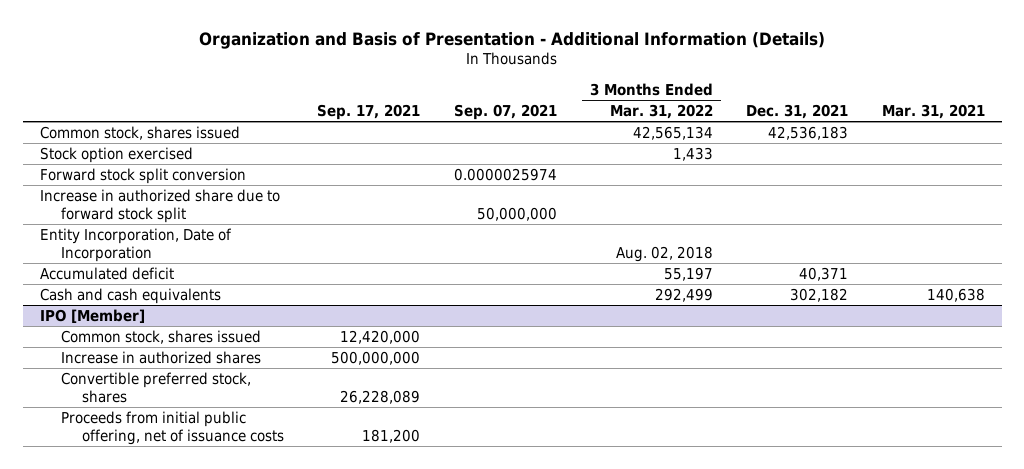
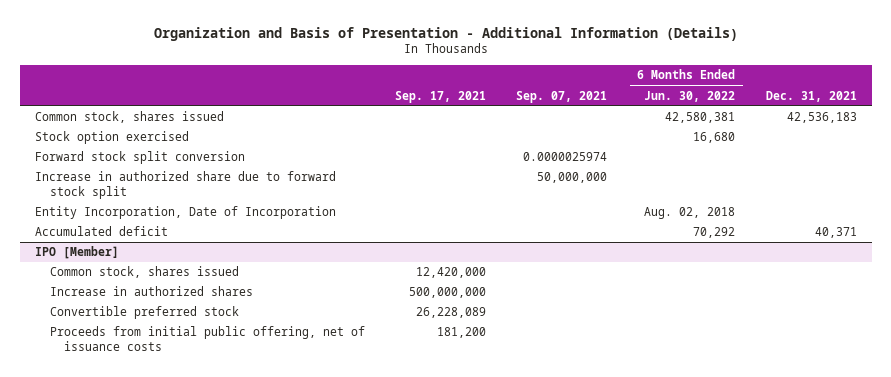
- | Sep. 17, 2021 | Sep. 07, 2021 | 3 Months Ended Mar. 31, 2022 | Dec. 31, 2021 | Mar. 31, 2021
+ | Sep. 17, 2021 | Sep. 07, 2021 | 6 Months Ended Jun. 30, 2022 | Dec. 31, 2021
- Cash and cash equivalents | | | 292,499 | 302,182 | 140,638
@ IPO [Member]
- Convertible preferred stock, shares | 26,228,089 | | | |
+ Convertible preferred stock | 26,228,089 | | |

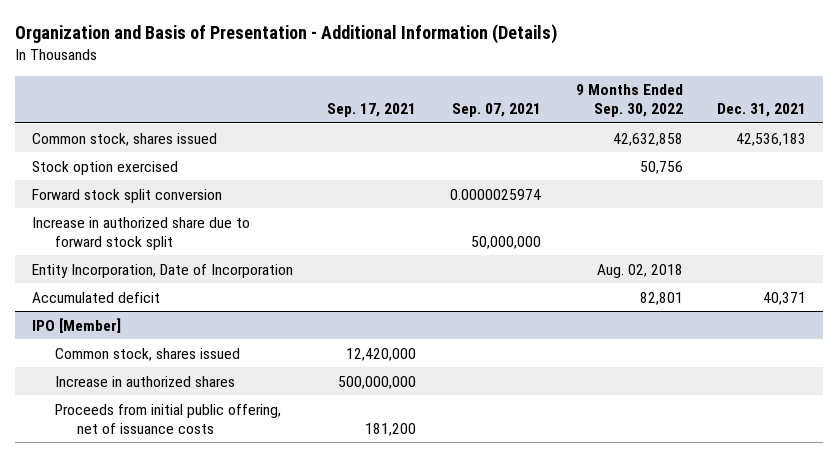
- | Sep. 17, 2021 | Sep. 07, 2021 | 6 Months Ended Jun. 30, 2022 | Dec. 31, 2021
+ | Sep. 17, 2021 | Sep. 07, 2021 | 9 Months Ended Sep. 30, 2022 | Dec. 31, 2021
@ IPO [Member]
- Convertible preferred stock | 26,228,089 | | |

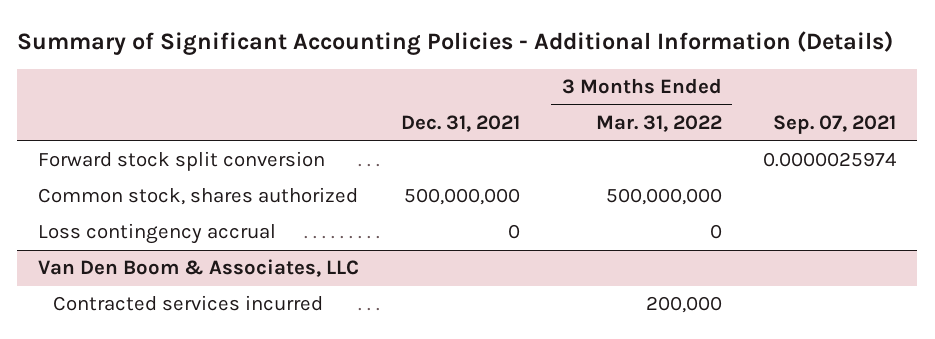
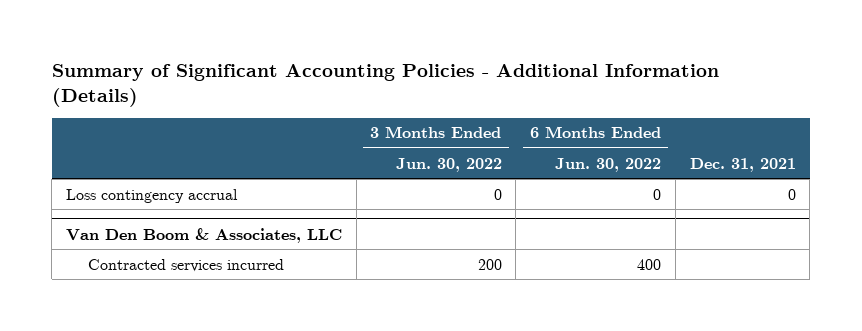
- | Dec. 31, 2021 | 3 Months Ended Mar. 31, 2022 | Sep. 07, 2021
+ | 3 Months Ended Jun. 30, 2022 | 6 Months Ended Jun. 30, 2022 | Dec. 31, 2021
- Forward stock split conversion | | | 0.0000025974
- Common stock, shares authorized | 500,000,000 | 500,000,000 |

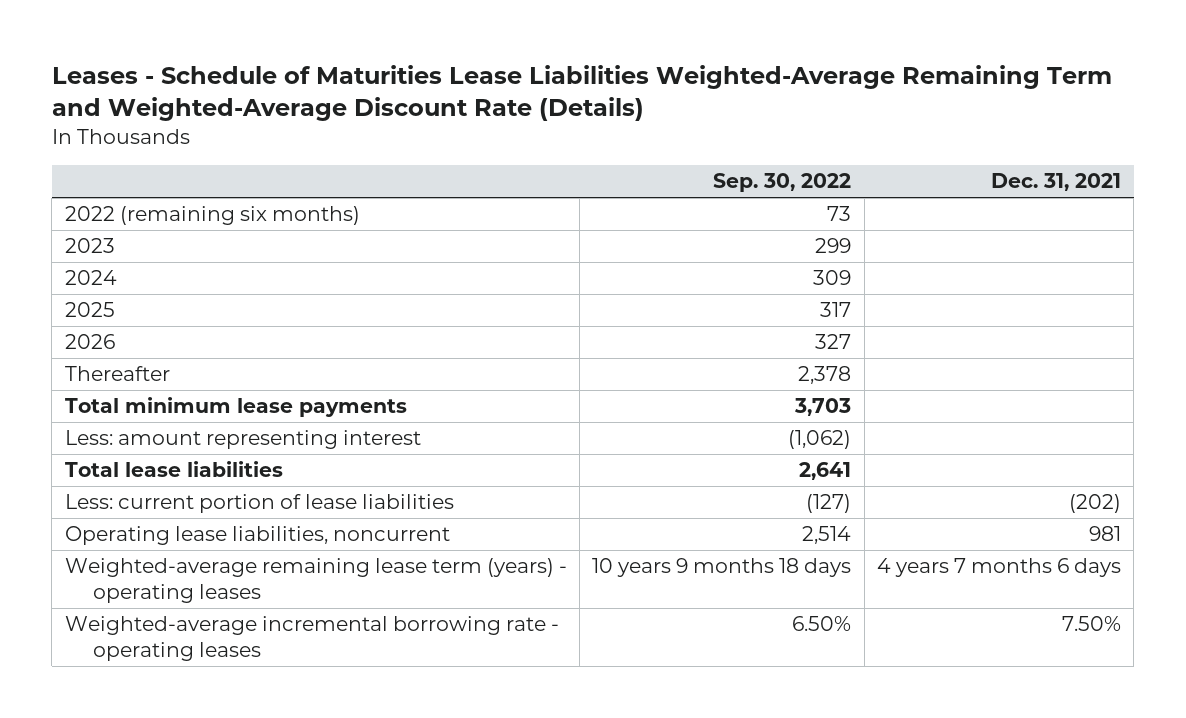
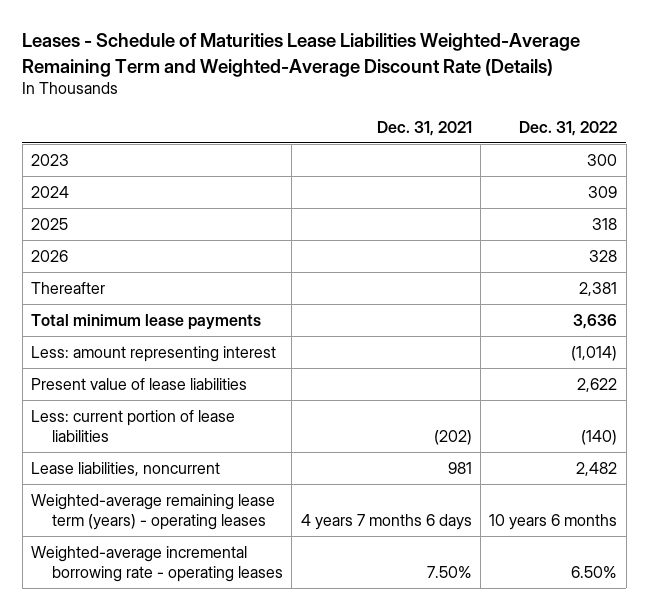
- | Sep. 30, 2022 | Dec. 31, 2021
+ | Dec. 31, 2021 | Dec. 31, 2022
- 2022 (remaining six months) | 73 |
- Total lease liabilities | 2,641 |
+ Present value of lease liabilities | | 2,622
- Operating lease liabilities, noncurrent | 2,514 | 981
+ Lease liabilities, noncurrent | 981 | 2,482

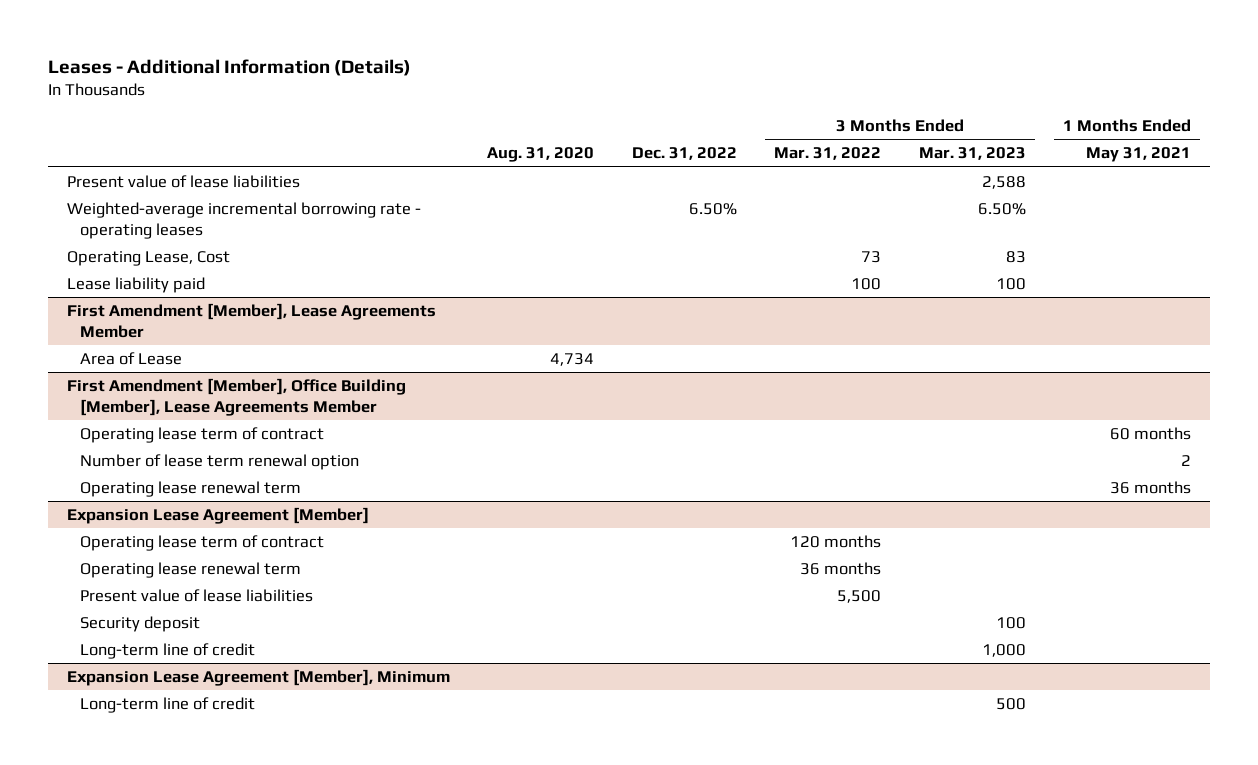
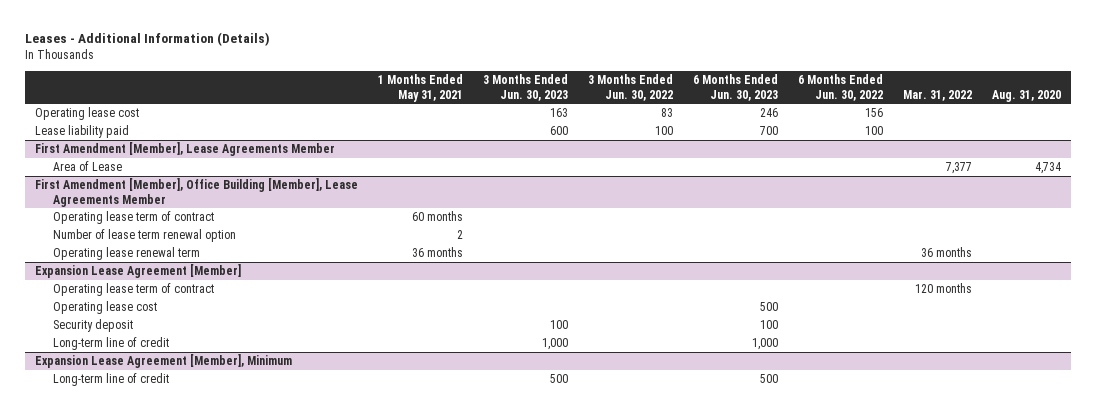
- | Aug. 31, 2020 | Dec. 31, 2022 | 3 Months Ended Mar. 31, 2022 | 3 Months Ended Mar. 31, 2023 | 1 Months Ended May 31, 2021
+ | 1 Months Ended May 31, 2021 | 3 Months Ended Jun. 30, 2023 | 3 Months Ended Jun. 30, 2022 | 6 Months Ended Jun. 30, 2023 | 6 Months Ended Jun. 30, 2022 | Mar. 31, 2022 | Aug. 31, 2020
- Present value of lease liabilities | | | | 2,588 |
- Weighted-average incremental borrowing rate - operating leases | | 6.50% | | 6.50% |
- Operating Lease, Cost | | | 73 | 83 |
+ Operating lease cost | | 163 | 83 | 246 | 156 | |
@ Expansion Lease Agreement [Member]
- Operating lease renewal term | | | 36 months | |
- Present value of lease liabilities | | | 5,500 | |
+ Operating lease cost | | | | 500 | | |

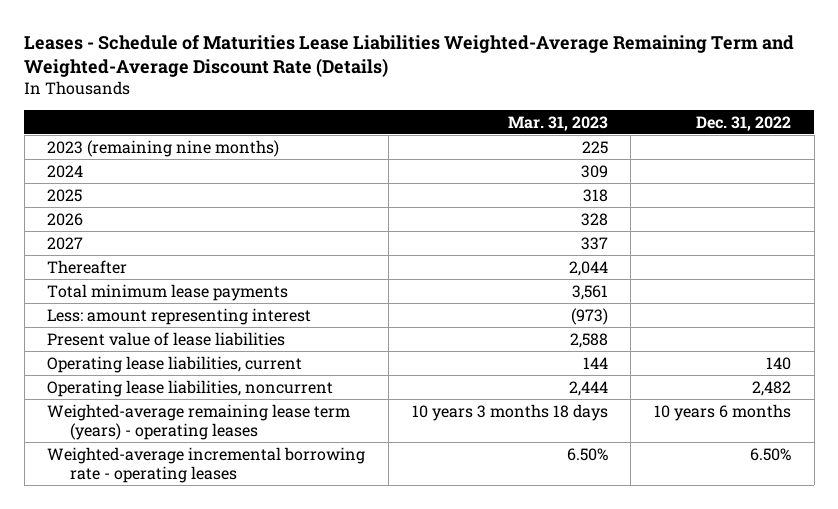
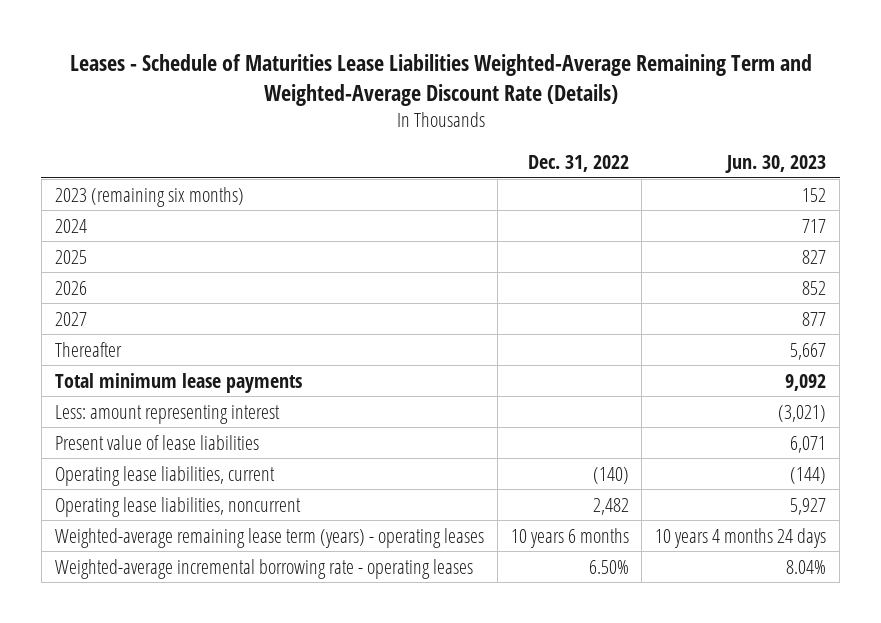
- | Mar. 31, 2023 | Dec. 31, 2022
+ | Dec. 31, 2022 | Jun. 30, 2023
- 2023 (remaining nine months) | 225 |
+ 2023 (remaining six months) | | 152
- Operating lease liabilities, current | 144 | 140
+ Operating lease liabilities, current | (140) | (144)

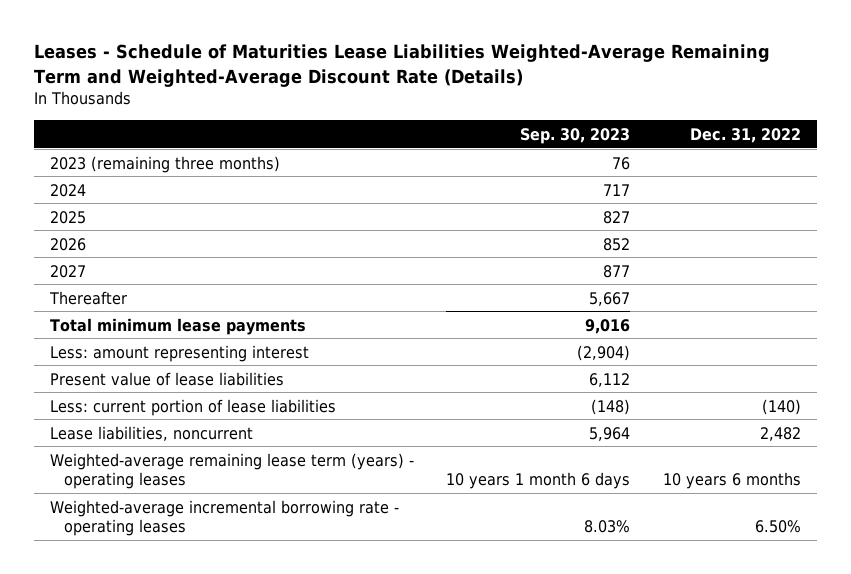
- | Dec. 31, 2022 | Jun. 30, 2023
+ | Sep. 30, 2023 | Dec. 31, 2022
- 2023 (remaining six months) | | 152
+ 2023 (remaining three months) | 76 |
- Operating lease liabilities, current | (140) | (144)
- Operating lease liabilities, noncurrent | 2,482 | 5,927
+ Less: current portion of lease liabilities | (148) | (140)
+ Lease liabilities, noncurrent | 5,964 | 2,482

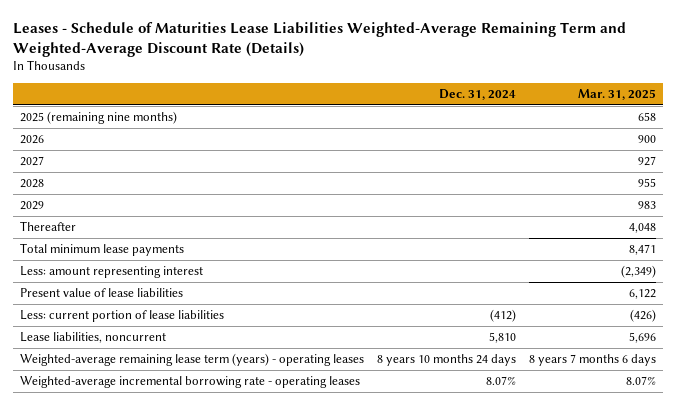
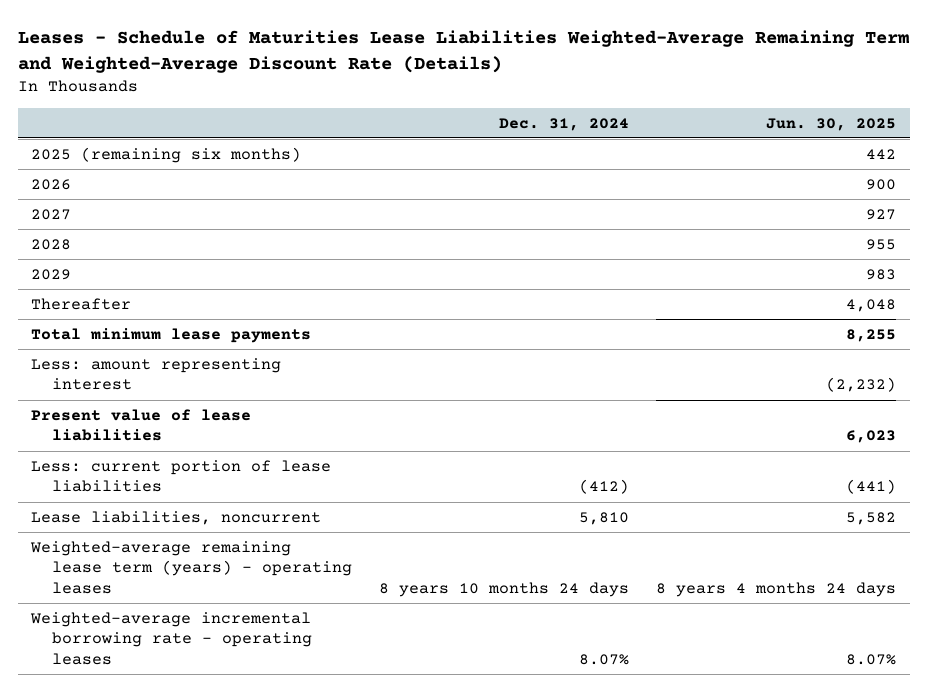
- | Dec. 31, 2024 | Mar. 31, 2025
+ | Dec. 31, 2024 | Jun. 30, 2025
- 2025 (remaining nine months) | | 658
+ 2025 (remaining six months) | | 442

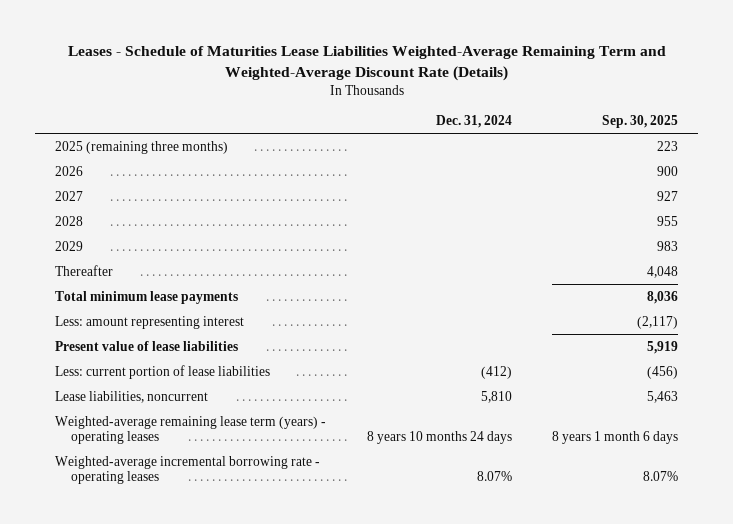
- | Dec. 31, 2024 | Jun. 30, 2025
+ | Dec. 31, 2024 | Sep. 30, 2025
- 2025 (remaining six months) | | 442
+ 2025 (remaining three months) | | 223

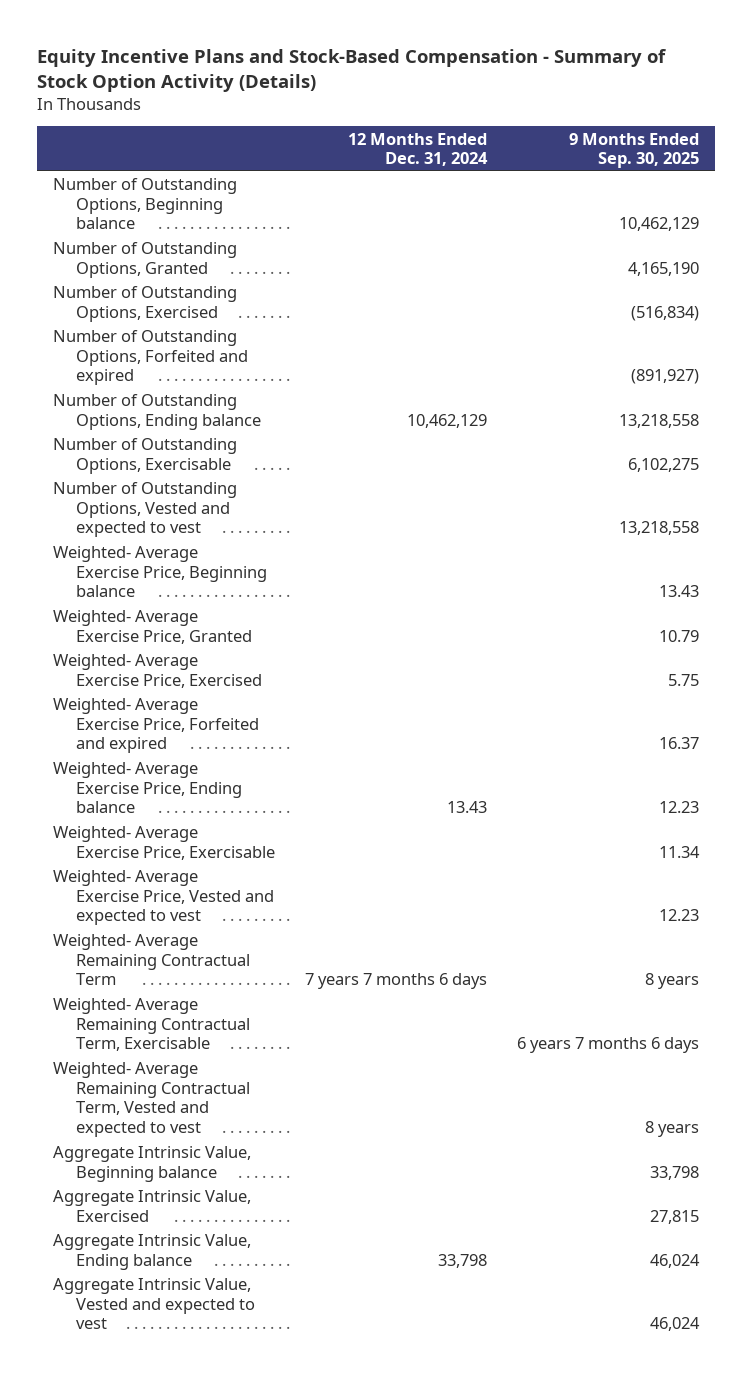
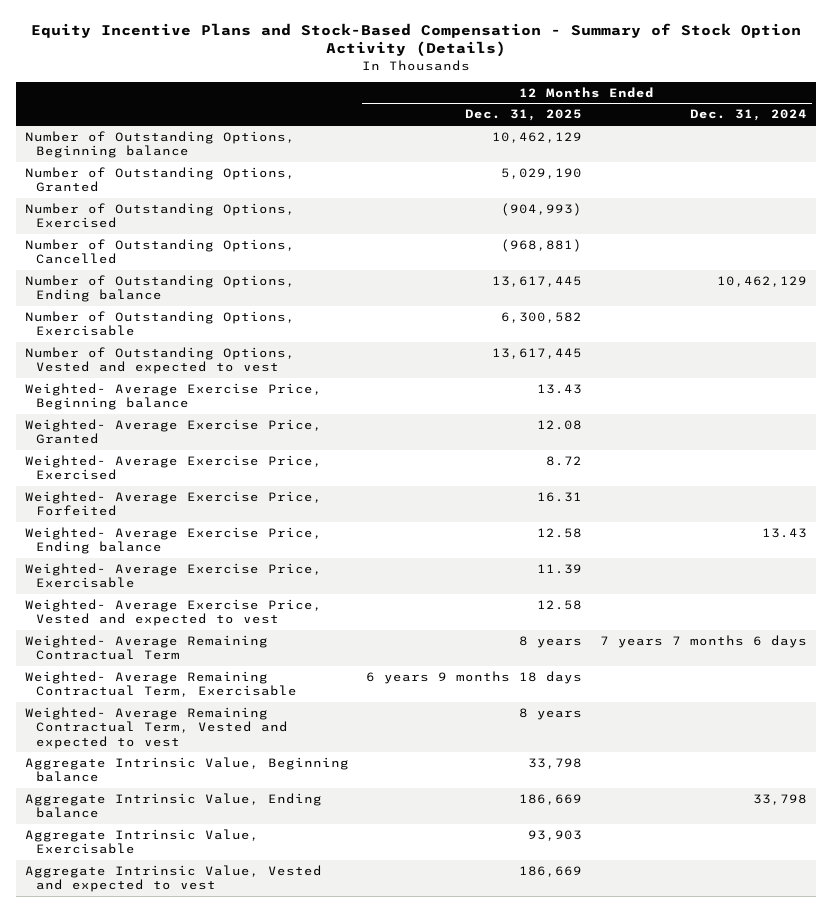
- | 12 Months Ended Dec. 31, 2024 | 9 Months Ended Sep. 30, 2025
+ | 12 Months Ended Dec. 31, 2025 | 12 Months Ended Dec. 31, 2024
- Number of Outstanding Options, Forfeited and expired | | (891,927)
+ Number of Outstanding Options, Cancelled | (968,881) |
- Weighted- Average Exercise Price, Forfeited and expired | | 16.37
+ Weighted- Average Exercise Price, Forfeited | 16.31 |
- Aggregate Intrinsic Value, Exercised | | 27,815
+ Aggregate Intrinsic Value, Exercisable | 93,903 |

